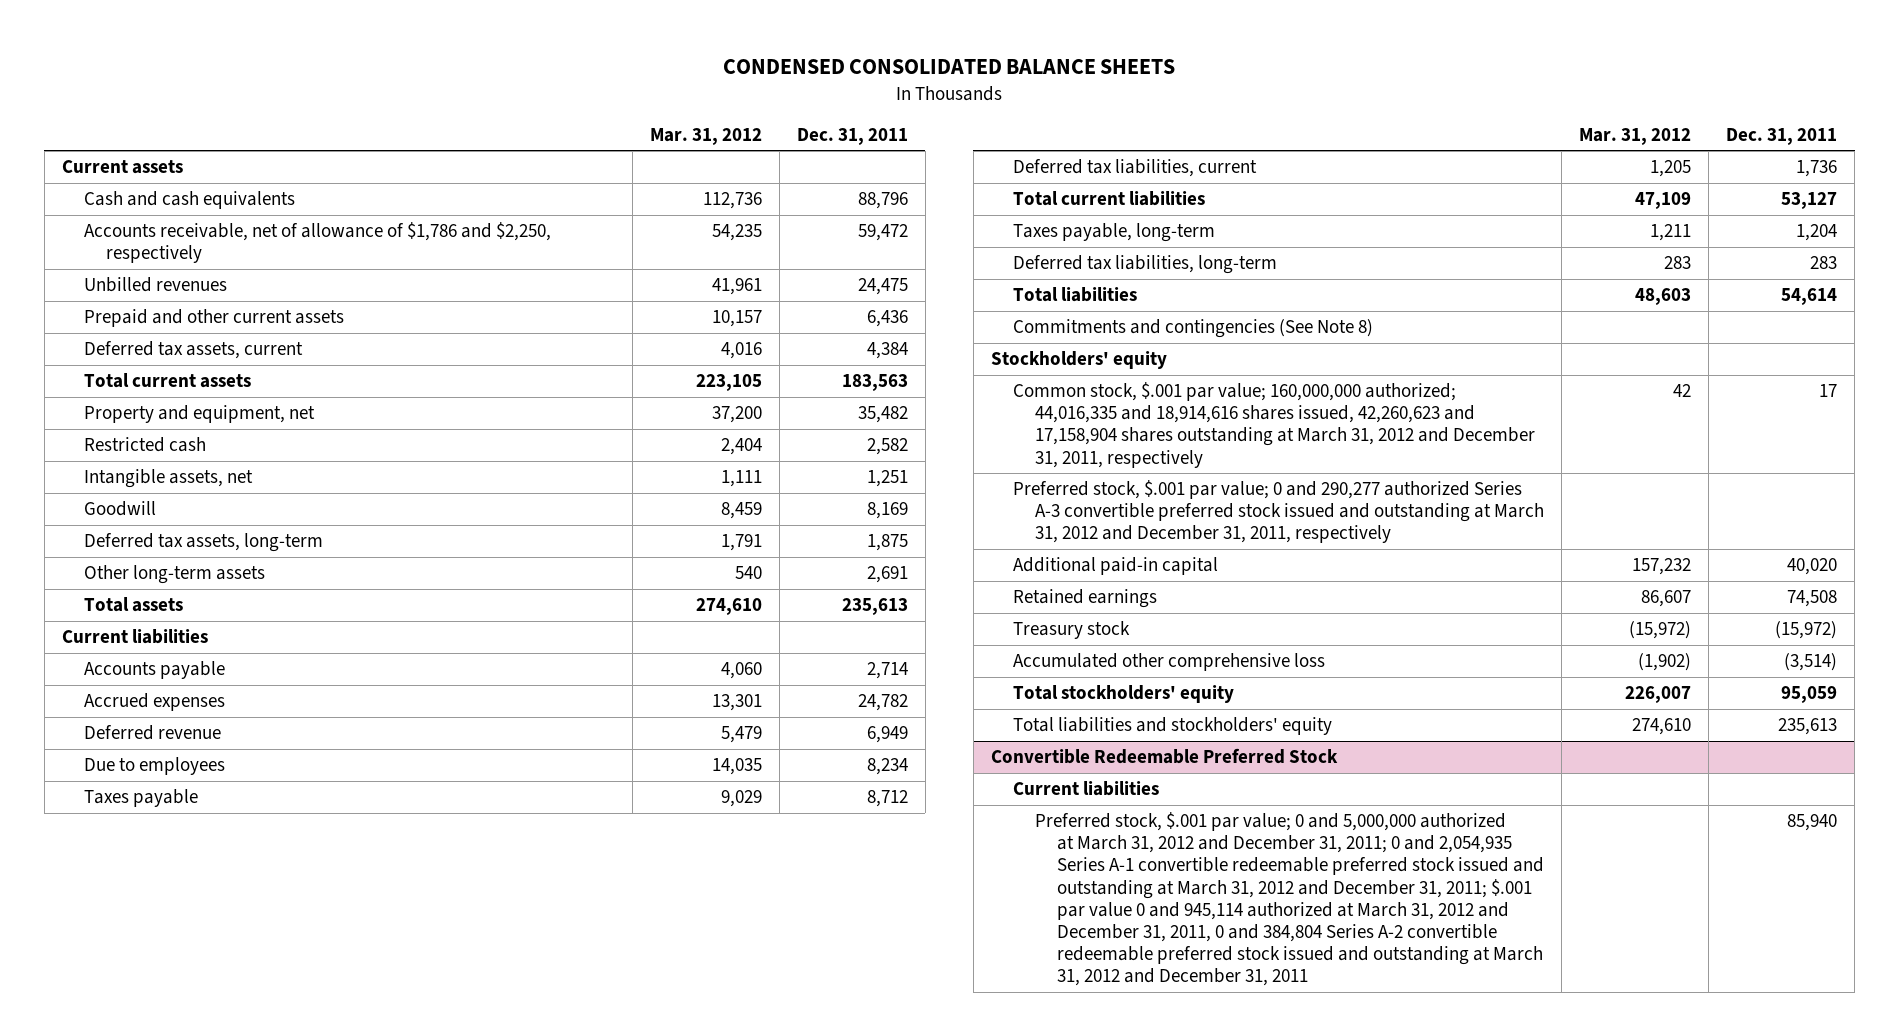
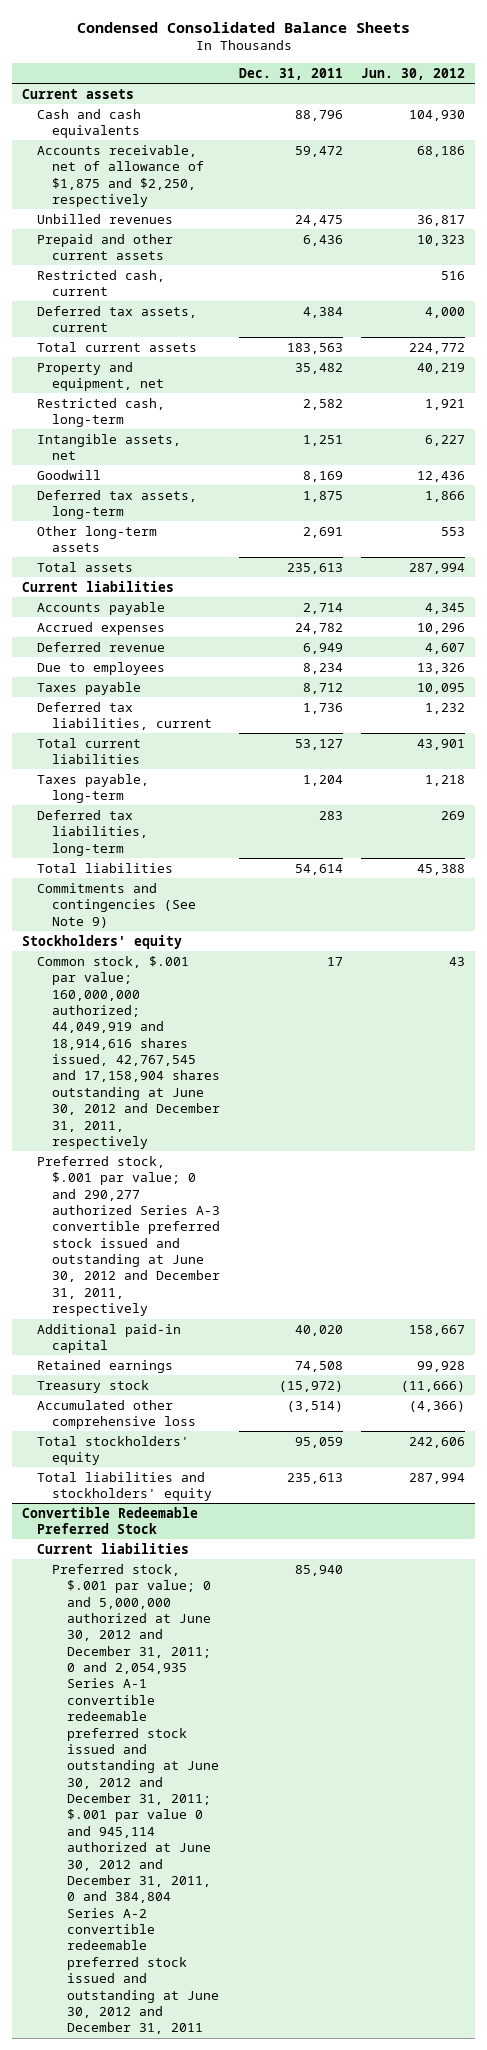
- CONDENSED CONSOLIDATED BALANCE SHEETS
+ Condensed Consolidated Balance Sheets
- | Mar. 31, 2012 | Dec. 31, 2011
+ | Dec. 31, 2011 | Jun. 30, 2012
- Accounts receivable, net of allowance of $1,786 and $2,250, respectively | 54,235 | 59,472
+ Accounts receivable, net of allowance of $1,875 and $2,250, respectively | 59,472 | 68,186
+ Restricted cash, current | | 516
- Restricted cash | 2,404 | 2,582
+ Restricted cash, long-term | 2,582 | 1,921
- Commitments and contingencies (See Note 8)
+ Commitments and contingencies (See Note 9)
- Common stock, $.001 par value; 160,000,000 authorized; 44,016,335 and 18,914,616 shares issued, 42,260,623 and 17,158,904 shares outstanding at March 31, 2012 and December 31, 2011, respectively | 42 | 17
- Preferred stock, $.001 par value; 0 and 290,277 authorized Series A-3 convertible preferred stock issued and outstanding at March 31, 2012 and December 31, 2011, respectively
+ Common stock, $.001 par value; 160,000,000 authorized; 44,049,919 and 18,914,616 shares issued, 42,767,545 and 17,158,904 shares outstanding at June 30, 2012 and December 31, 2011, respectively | 17 | 43
+ Preferred stock, $.001 par value; 0 and 290,277 authorized Series A-3 convertible preferred stock issued and outstanding at June 30, 2012 and December 31, 2011, respectively
@ Convertible Redeemable Preferred Stock
- Preferred stock, $.001 par value; 0 and 5,000,000 authorized at March 31, 2012 and December 31, 2011; 0 and 2,054,935 Series A-1 convertible redeemable preferred stock issued and outstanding at March 31, 2012 and December 31, 2011; $.001 par value 0 and 945,114 authorized at March 31, 2012 and December 31, 2011, 0 and 384,804 Series A-2 convertible redeemable preferred stock issued and outstanding at March 31, 2012 and December 31, 2011 | | 85,940
+ Preferred stock, $.001 par value; 0 and 5,000,000 authorized at June 30, 2012 and December 31, 2011; 0 and 2,054,935 Series A-1 convertible redeemable preferred stock issued and outstanding at June 30, 2012 and December 31, 2011; $.001 par value 0 and 945,114 authorized at June 30, 2012 and December 31, 2011, 0 and 384,804 Series A-2 convertible redeemable preferred stock issued and outstanding at June 30, 2012 and December 31, 2011 | 85,940 |

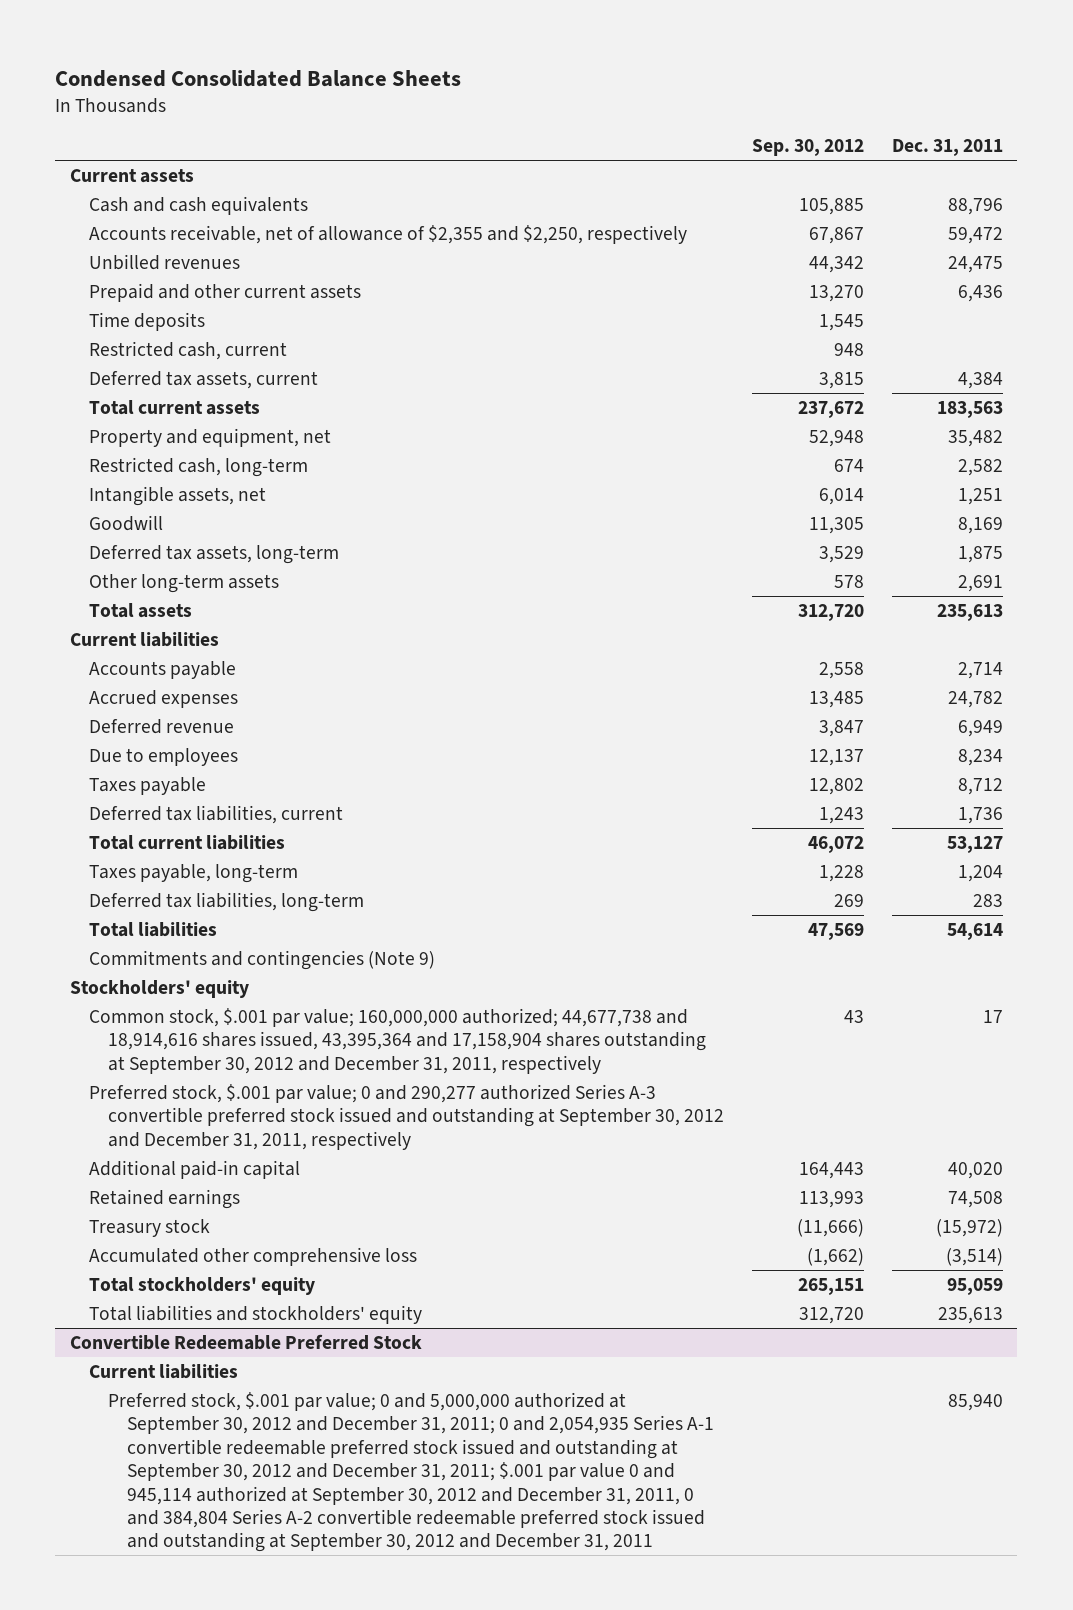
- | Dec. 31, 2011 | Jun. 30, 2012
+ | Sep. 30, 2012 | Dec. 31, 2011
- Accounts receivable, net of allowance of $1,875 and $2,250, respectively | 59,472 | 68,186
+ Accounts receivable, net of allowance of $2,355 and $2,250, respectively | 67,867 | 59,472
+ Time deposits | 1,545 |
- Commitments and contingencies (See Note 9)
+ Commitments and contingencies (Note 9)
- Common stock, $.001 par value; 160,000,000 authorized; 44,049,919 and 18,914,616 shares issued, 42,767,545 and 17,158,904 shares outstanding at June 30, 2012 and December 31, 2011, respectively | 17 | 43
- Preferred stock, $.001 par value; 0 and 290,277 authorized Series A-3 convertible preferred stock issued and outstanding at June 30, 2012 and December 31, 2011, respectively
+ Common stock, $.001 par value; 160,000,000 authorized; 44,677,738 and 18,914,616 shares issued, 43,395,364 and 17,158,904 shares outstanding at September 30, 2012 and December 31, 2011, respectively | 43 | 17
+ Preferred stock, $.001 par value; 0 and 290,277 authorized Series A-3 convertible preferred stock issued and outstanding at September 30, 2012 and December 31, 2011, respectively
@ Convertible Redeemable Preferred Stock
- Preferred stock, $.001 par value; 0 and 5,000,000 authorized at June 30, 2012 and December 31, 2011; 0 and 2,054,935 Series A-1 convertible redeemable preferred stock issued and outstanding at June 30, 2012 and December 31, 2011; $.001 par value 0 and 945,114 authorized at June 30, 2012 and December 31, 2011, 0 and 384,804 Series A-2 convertible redeemable preferred stock issued and outstanding at June 30, 2012 and December 31, 2011 | 85,940 |
+ Preferred stock, $.001 par value; 0 and 5,000,000 authorized at September 30, 2012 and December 31, 2011; 0 and 2,054,935 Series A-1 convertible redeemable preferred stock issued and outstanding at September 30, 2012 and December 31, 2011; $.001 par value 0 and 945,114 authorized at September 30, 2012 and December 31, 2011, 0 and 384,804 Series A-2 convertible redeemable preferred stock issued and outstanding at September 30, 2012 and December 31, 2011 | | 85,940

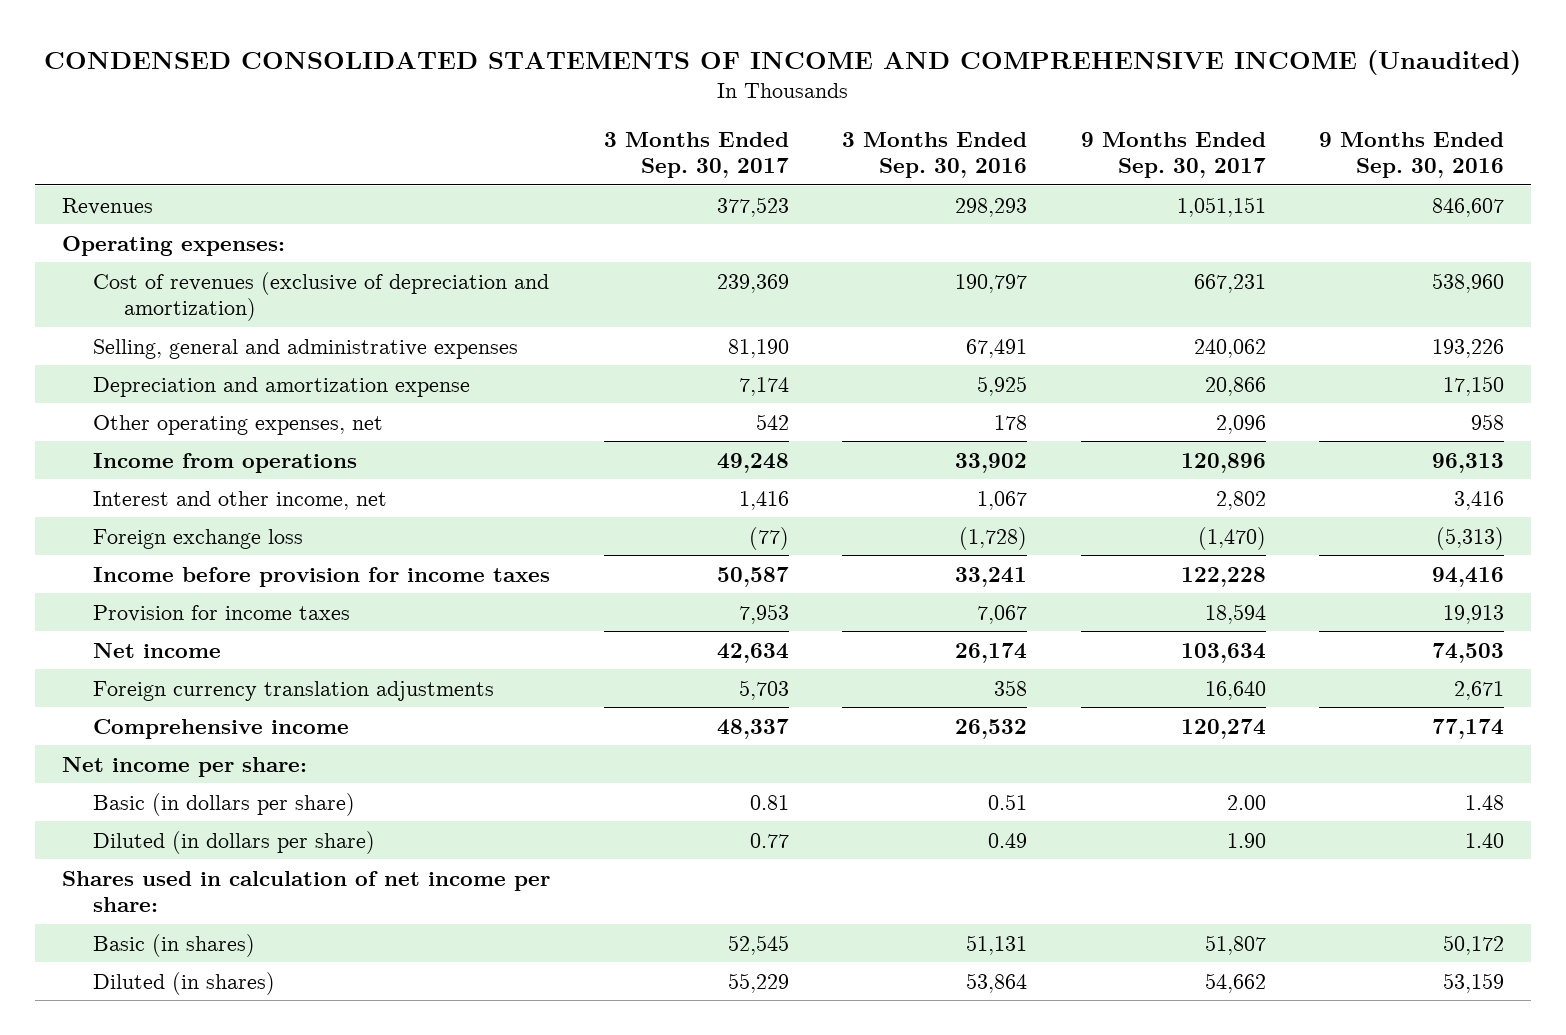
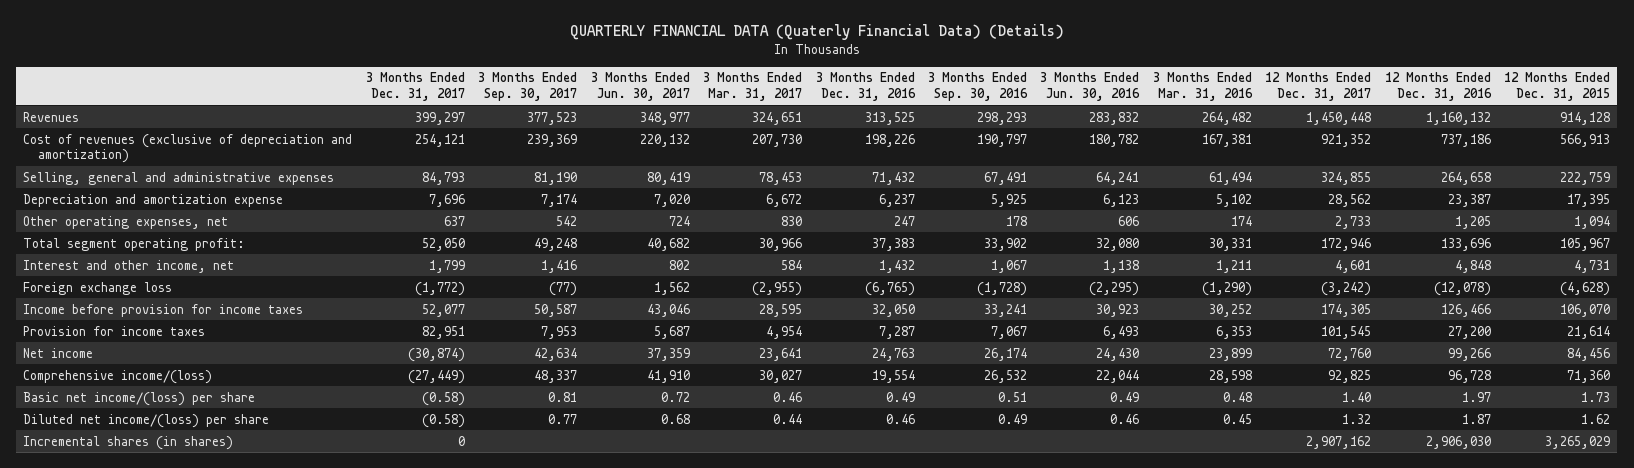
- CONDENSED CONSOLIDATED STATEMENTS OF INCOME AND COMPREHENSIVE INCOME (Unaudited)
+ QUARTERLY FINANCIAL DATA (Quaterly Financial Data) (Details)
- | 3 Months Ended Sep. 30, 2017 | 3 Months Ended Sep. 30, 2016 | 9 Months Ended Sep. 30, 2017 | 9 Months Ended Sep. 30, 2016
+ | 3 Months Ended Dec. 31, 2017 | 3 Months Ended Sep. 30, 2017 | 3 Months Ended Jun. 30, 2017 | 3 Months Ended Mar. 31, 2017 | 3 Months Ended Dec. 31, 2016 | 3 Months Ended Sep. 30, 2016 | 3 Months Ended Jun. 30, 2016 | 3 Months Ended Mar. 31, 2016 | 12 Months Ended Dec. 31, 2017 | 12 Months Ended Dec. 31, 2016 | 12 Months Ended Dec. 31, 2015
- Operating expenses:
- Income from operations | 49,248 | 33,902 | 120,896 | 96,313
+ Total segment operating profit: | 52,050 | 49,248 | 40,682 | 30,966 | 37,383 | 33,902 | 32,080 | 30,331 | 172,946 | 133,696 | 105,967
- Foreign currency translation adjustments | 5,703 | 358 | 16,640 | 2,671
- Comprehensive income | 48,337 | 26,532 | 120,274 | 77,174
- Net income per share:
- Basic (in dollars per share) | 0.81 | 0.51 | 2.00 | 1.48
- Diluted (in dollars per share) | 0.77 | 0.49 | 1.90 | 1.40
- Shares used in calculation of net income per share:
- Basic (in shares) | 52,545 | 51,131 | 51,807 | 50,172
- Diluted (in shares) | 55,229 | 53,864 | 54,662 | 53,159
+ Comprehensive income/(loss) | (27,449) | 48,337 | 41,910 | 30,027 | 19,554 | 26,532 | 22,044 | 28,598 | 92,825 | 96,728 | 71,360
+ Basic net income/(loss) per share | (0.58) | 0.81 | 0.72 | 0.46 | 0.49 | 0.51 | 0.49 | 0.48 | 1.40 | 1.97 | 1.73
+ Diluted net income/(loss) per share | (0.58) | 0.77 | 0.68 | 0.44 | 0.46 | 0.49 | 0.46 | 0.45 | 1.32 | 1.87 | 1.62
+ Incremental shares (in shares) | 0 | | | | | | | | 2,907,162 | 2,906,030 | 3,265,029

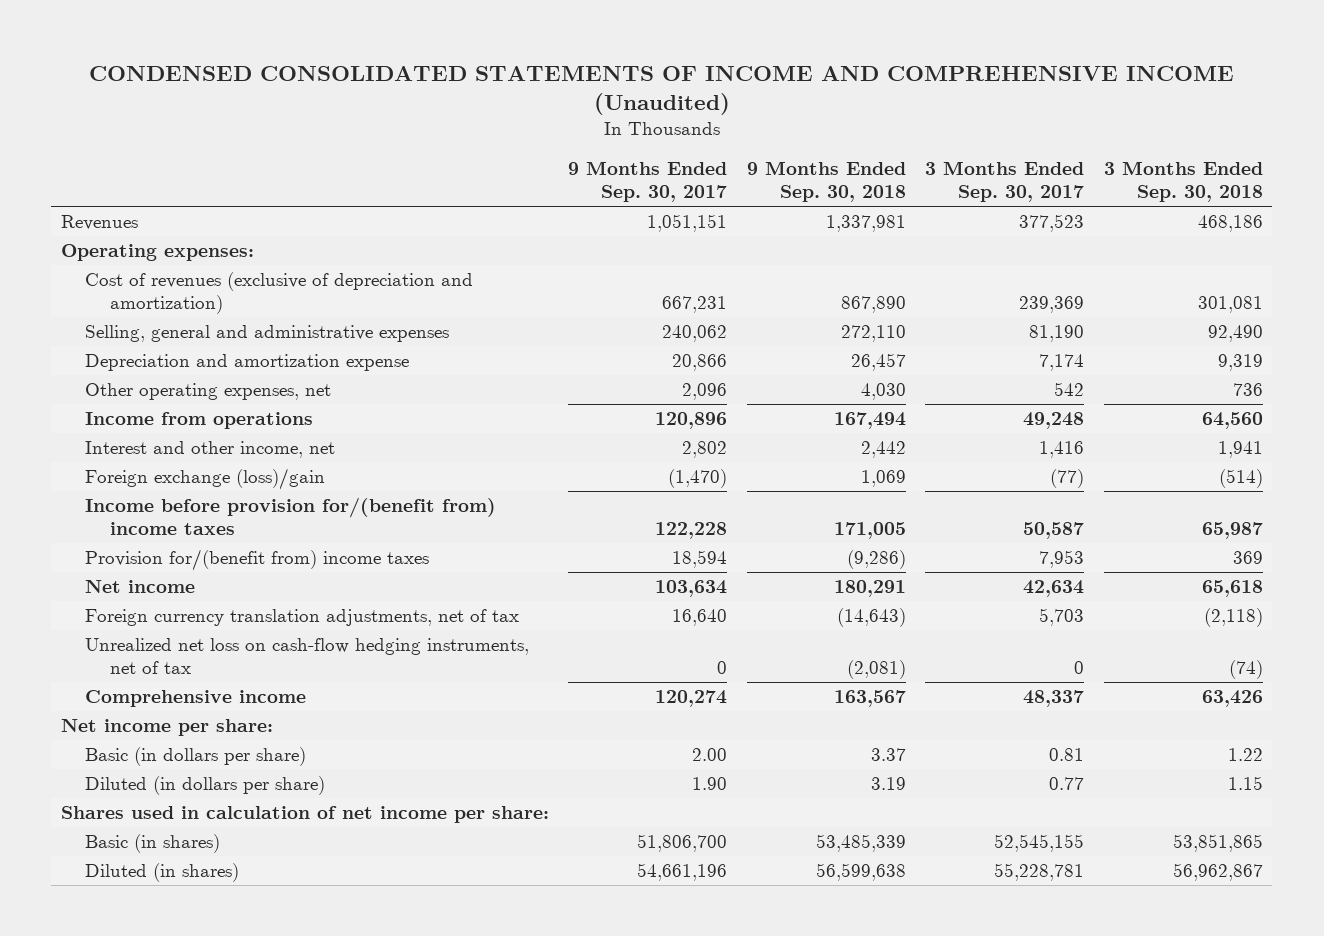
- QUARTERLY FINANCIAL DATA (Quaterly Financial Data) (Details)
+ CONDENSED CONSOLIDATED STATEMENTS OF INCOME AND COMPREHENSIVE INCOME (Unaudited)
- | 3 Months Ended Dec. 31, 2017 | 3 Months Ended Sep. 30, 2017 | 3 Months Ended Jun. 30, 2017 | 3 Months Ended Mar. 31, 2017 | 3 Months Ended Dec. 31, 2016 | 3 Months Ended Sep. 30, 2016 | 3 Months Ended Jun. 30, 2016 | 3 Months Ended Mar. 31, 2016 | 12 Months Ended Dec. 31, 2017 | 12 Months Ended Dec. 31, 2016 | 12 Months Ended Dec. 31, 2015
+ | 9 Months Ended Sep. 30, 2017 | 9 Months Ended Sep. 30, 2018 | 3 Months Ended Sep. 30, 2017 | 3 Months Ended Sep. 30, 2018
+ Operating expenses:
- Total segment operating profit: | 52,050 | 49,248 | 40,682 | 30,966 | 37,383 | 33,902 | 32,080 | 30,331 | 172,946 | 133,696 | 105,967
+ Income from operations | 120,896 | 167,494 | 49,248 | 64,560
- Foreign exchange loss | (1,772) | (77) | 1,562 | (2,955) | (6,765) | (1,728) | (2,295) | (1,290) | (3,242) | (12,078) | (4,628)
- Income before provision for income taxes | 52,077 | 50,587 | 43,046 | 28,595 | 32,050 | 33,241 | 30,923 | 30,252 | 174,305 | 126,466 | 106,070
- Provision for income taxes | 82,951 | 7,953 | 5,687 | 4,954 | 7,287 | 7,067 | 6,493 | 6,353 | 101,545 | 27,200 | 21,614
+ Foreign exchange (loss)/gain | (1,470) | 1,069 | (77) | (514)
+ Income before provision for/(benefit from) income taxes | 122,228 | 171,005 | 50,587 | 65,987
+ Provision for/(benefit from) income taxes | 18,594 | (9,286) | 7,953 | 369
- Comprehensive income/(loss) | (27,449) | 48,337 | 41,910 | 30,027 | 19,554 | 26,532 | 22,044 | 28,598 | 92,825 | 96,728 | 71,360
- Basic net income/(loss) per share | (0.58) | 0.81 | 0.72 | 0.46 | 0.49 | 0.51 | 0.49 | 0.48 | 1.40 | 1.97 | 1.73
- Diluted net income/(loss) per share | (0.58) | 0.77 | 0.68 | 0.44 | 0.46 | 0.49 | 0.46 | 0.45 | 1.32 | 1.87 | 1.62
- Incremental shares (in shares) | 0 | | | | | | | | 2,907,162 | 2,906,030 | 3,265,029
+ Foreign currency translation adjustments, net of tax | 16,640 | (14,643) | 5,703 | (2,118)
+ Unrealized net loss on cash-flow hedging instruments, net of tax | 0 | (2,081) | 0 | (74)
+ Comprehensive income | 120,274 | 163,567 | 48,337 | 63,426
+ Net income per share:
+ Basic (in dollars per share) | 2.00 | 3.37 | 0.81 | 1.22
+ Diluted (in dollars per share) | 1.90 | 3.19 | 0.77 | 1.15
+ Shares used in calculation of net income per share:
+ Basic (in shares) | 51,806,700 | 53,485,339 | 52,545,155 | 53,851,865
+ Diluted (in shares) | 54,661,196 | 56,599,638 | 55,228,781 | 56,962,867

